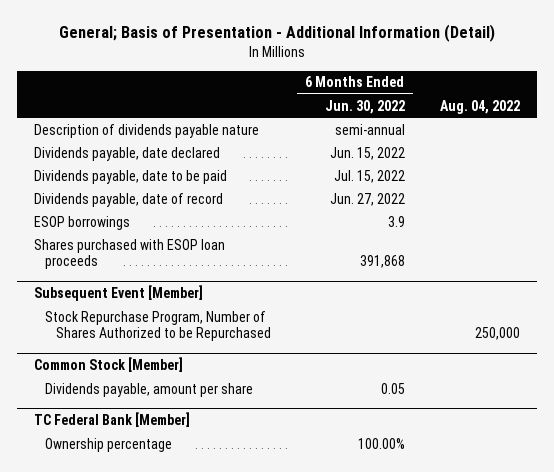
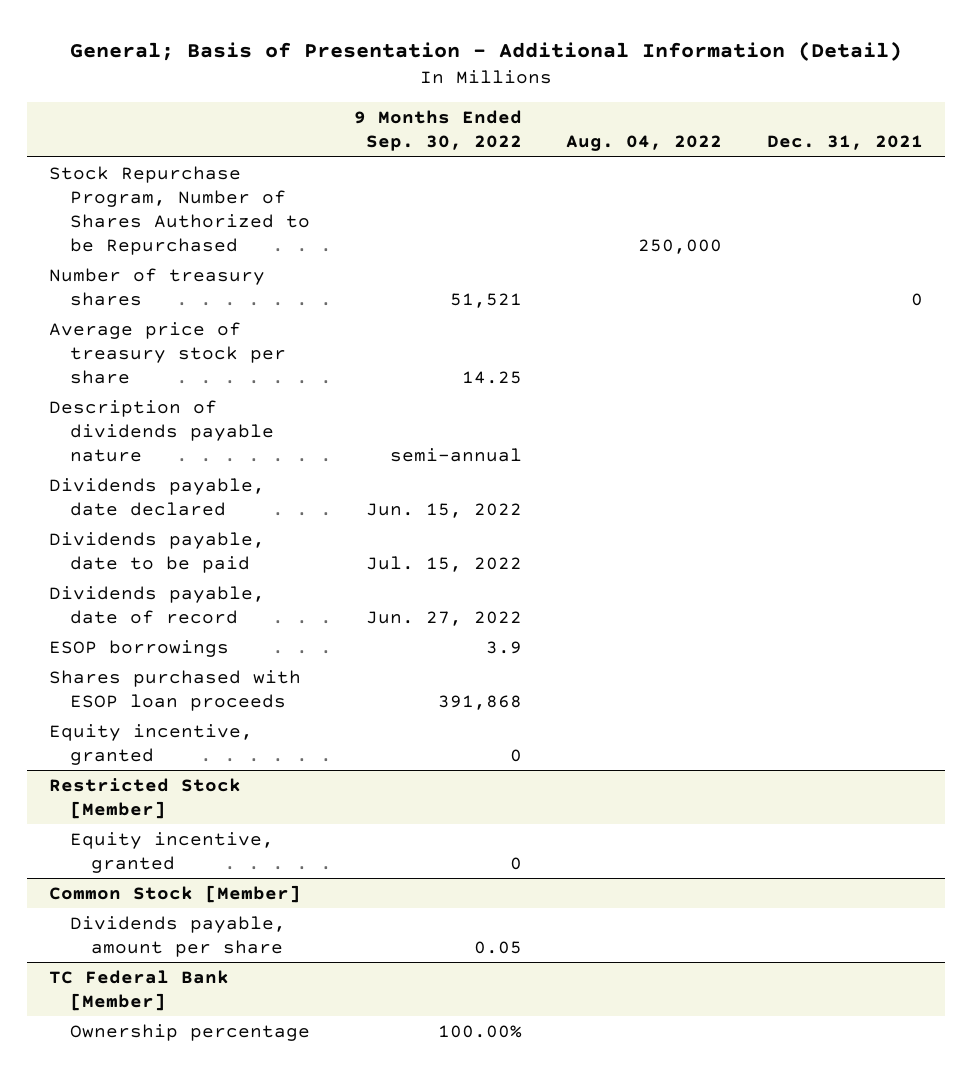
- | 6 Months Ended Jun. 30, 2022 | Aug. 04, 2022
+ | 9 Months Ended Sep. 30, 2022 | Aug. 04, 2022 | Dec. 31, 2021
+ Stock Repurchase Program, Number of Shares Authorized to be Repurchased | | 250,000 |
+ Number of treasury shares | 51,521 | | 0
+ Average price of treasury stock per share | 14.25 | |
- Subsequent Event [Member]
- Stock Repurchase Program, Number of Shares Authorized to be Repurchased | | 250,000
+ Equity incentive, granted | 0 | |
+ Restricted Stock [Member]
+ Equity incentive, granted | 0 | |

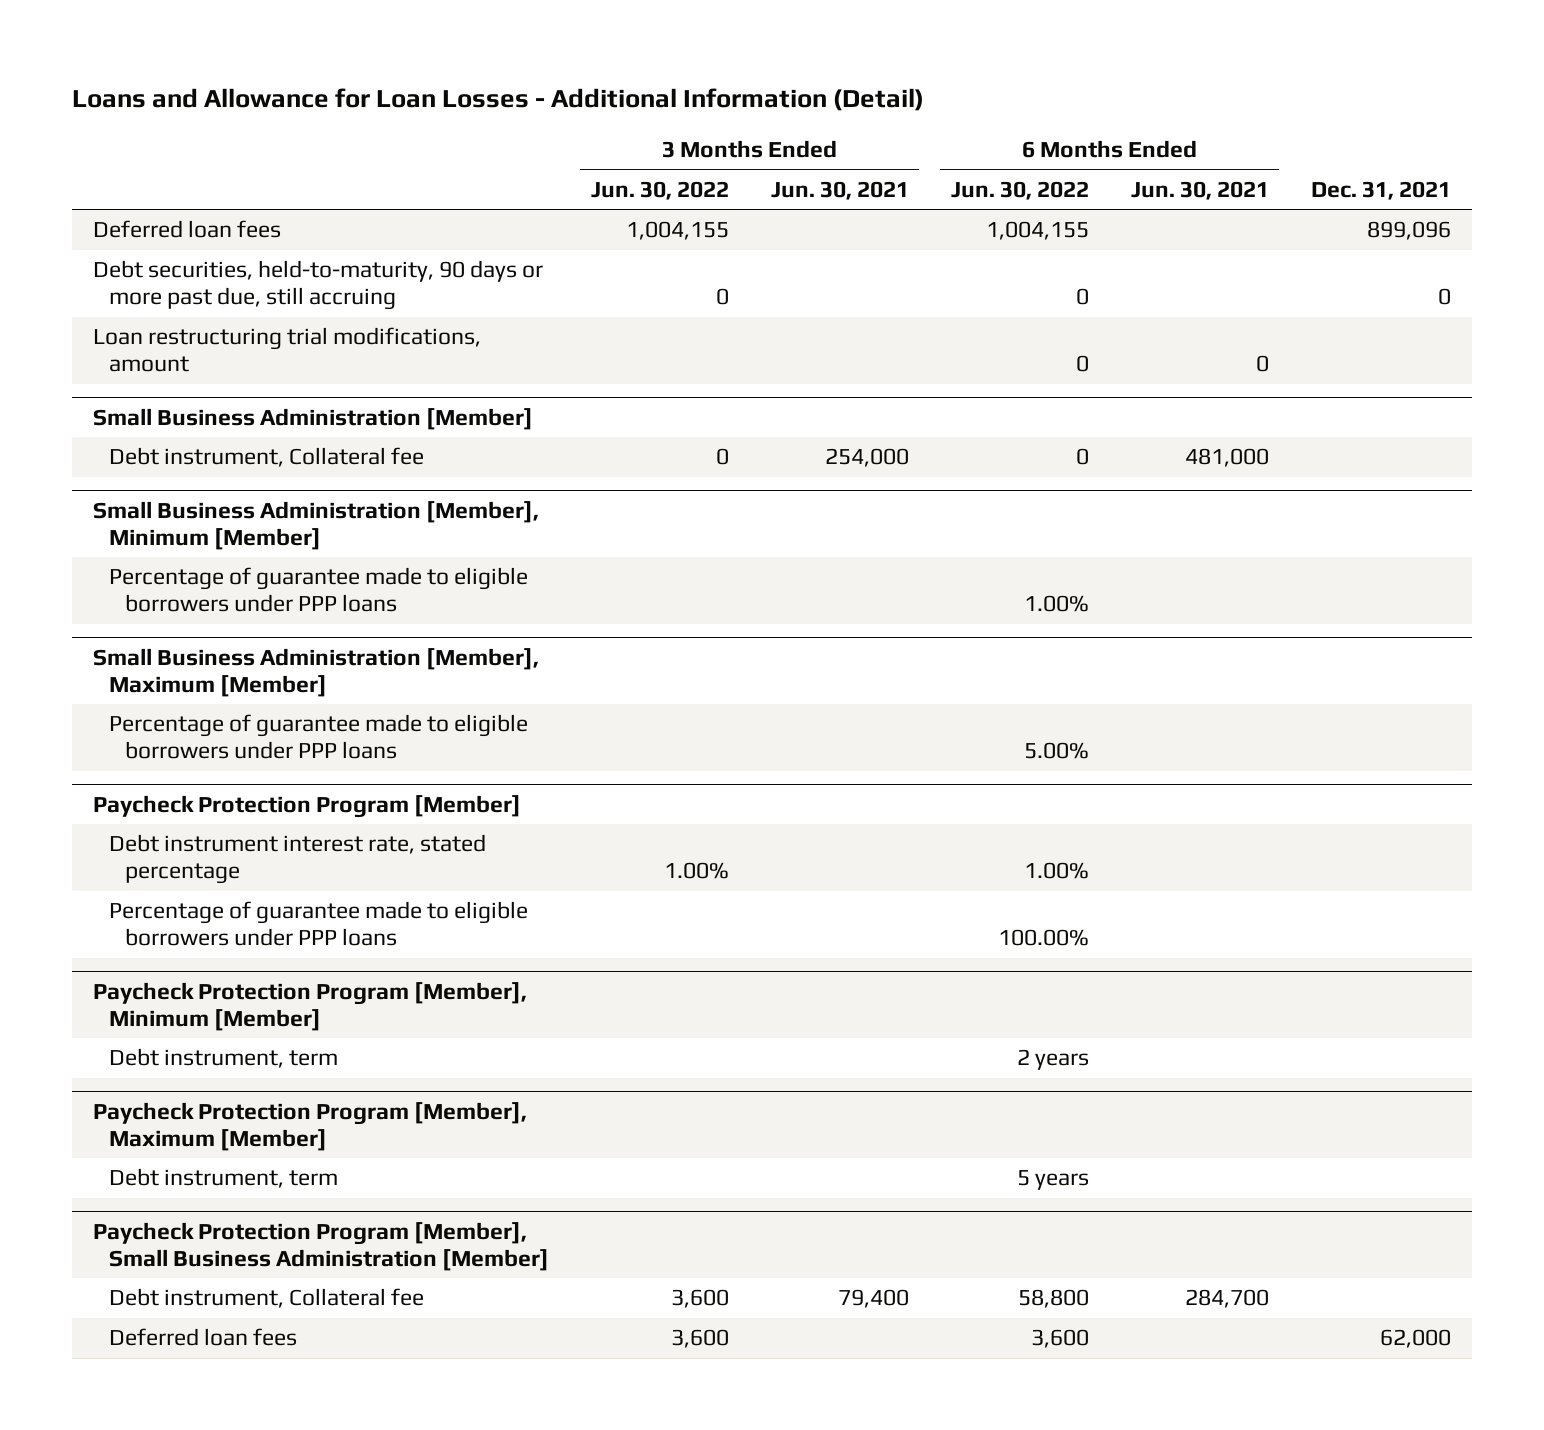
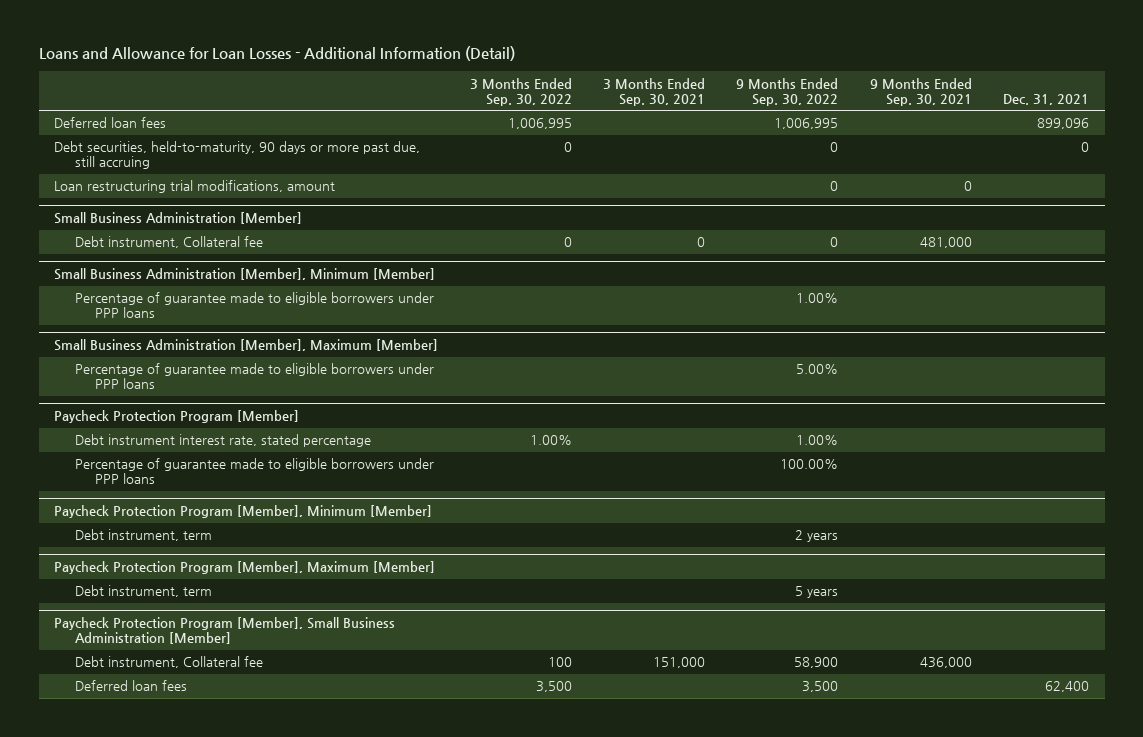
- | 3 Months Ended Jun. 30, 2022 | 3 Months Ended Jun. 30, 2021 | 6 Months Ended Jun. 30, 2022 | 6 Months Ended Jun. 30, 2021 | Dec. 31, 2021
+ | 3 Months Ended Sep. 30, 2022 | 3 Months Ended Sep. 30, 2021 | 9 Months Ended Sep. 30, 2022 | 9 Months Ended Sep. 30, 2021 | Dec. 31, 2021
@ Paycheck Protection Program [Member], Small Business Administration [Member]
- Deferred loan fees | 3,600 | | 3,600 | | 62,000
+ Deferred loan fees | 3,500 | | 3,500 | | 62,400

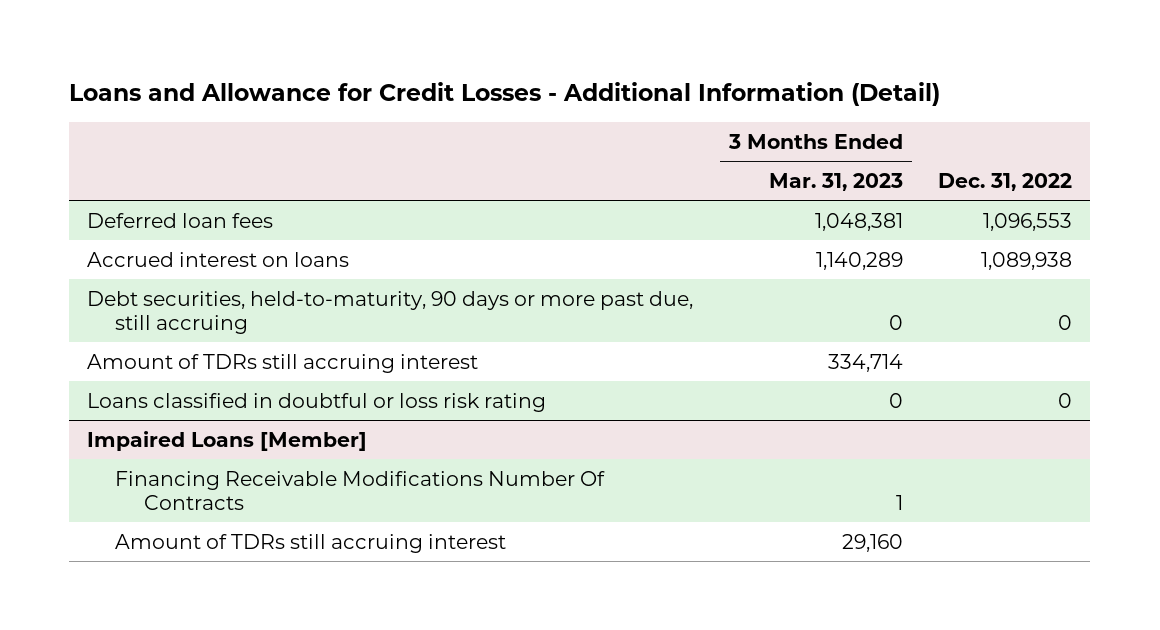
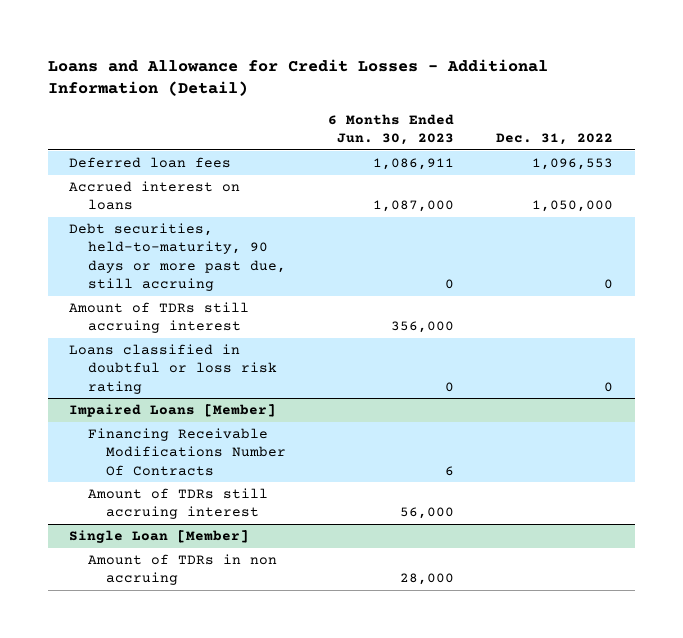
- | 3 Months Ended Mar. 31, 2023 | Dec. 31, 2022
+ | 6 Months Ended Jun. 30, 2023 | Dec. 31, 2022
- Accrued interest on loans | 1,140,289 | 1,089,938
+ Accrued interest on loans | 1,087,000 | 1,050,000
+ Single Loan [Member]
+ Amount of TDRs in non accruing | 28,000 |

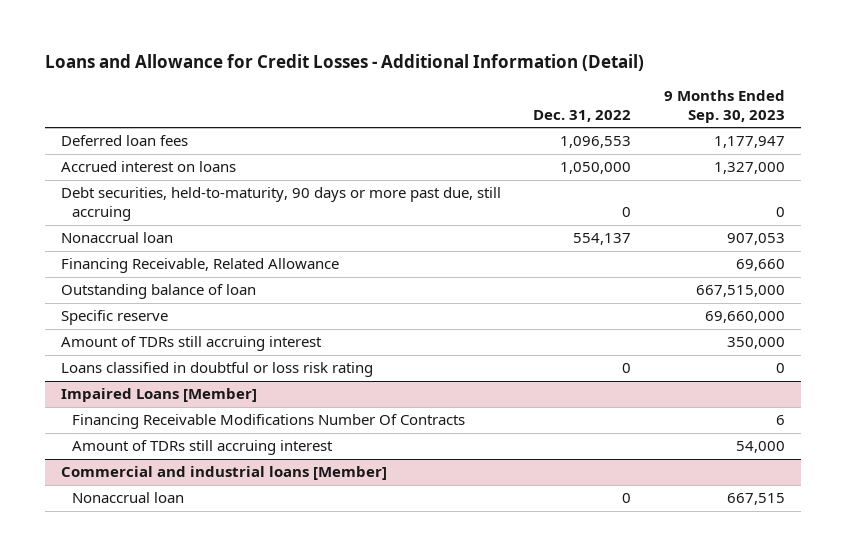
- | 6 Months Ended Jun. 30, 2023 | Dec. 31, 2022
+ | Dec. 31, 2022 | 9 Months Ended Sep. 30, 2023
+ Nonaccrual loan | 554,137 | 907,053
+ Financing Receivable, Related Allowance | | 69,660
+ Outstanding balance of loan | | 667,515,000
+ Specific reserve | | 69,660,000
- Single Loan [Member]
- Amount of TDRs in non accruing | 28,000 |
+ Commercial and industrial loans [Member]
+ Nonaccrual loan | 0 | 667,515

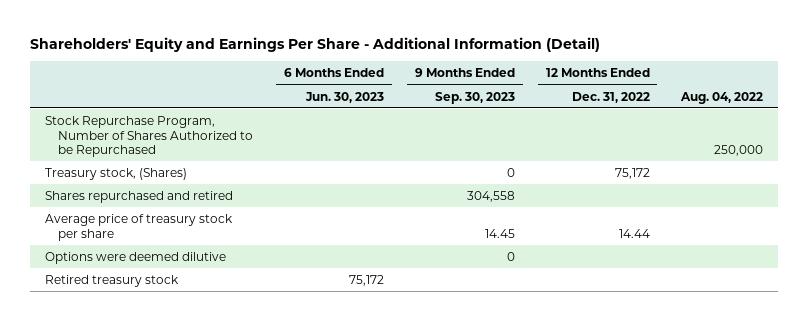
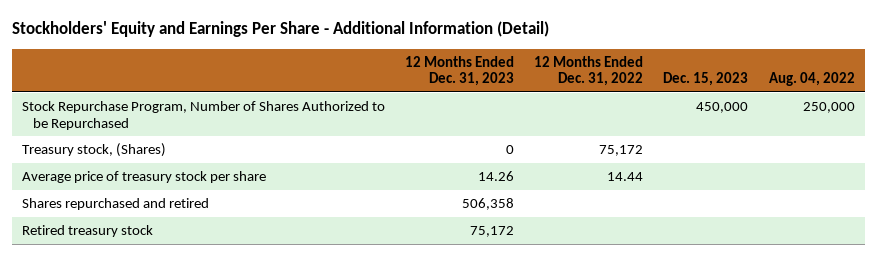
- Shareholders' Equity and Earnings Per Share - Additional Information (Detail)
+ Stockholders' Equity and Earnings Per Share - Additional Information (Detail)
- | 6 Months Ended Jun. 30, 2023 | 9 Months Ended Sep. 30, 2023 | 12 Months Ended Dec. 31, 2022 | Aug. 04, 2022
+ | 12 Months Ended Dec. 31, 2023 | 12 Months Ended Dec. 31, 2022 | Dec. 15, 2023 | Aug. 04, 2022
- Options were deemed dilutive | | 0 | |
moved down: Shares repurchased and retired | 506,358 | | |

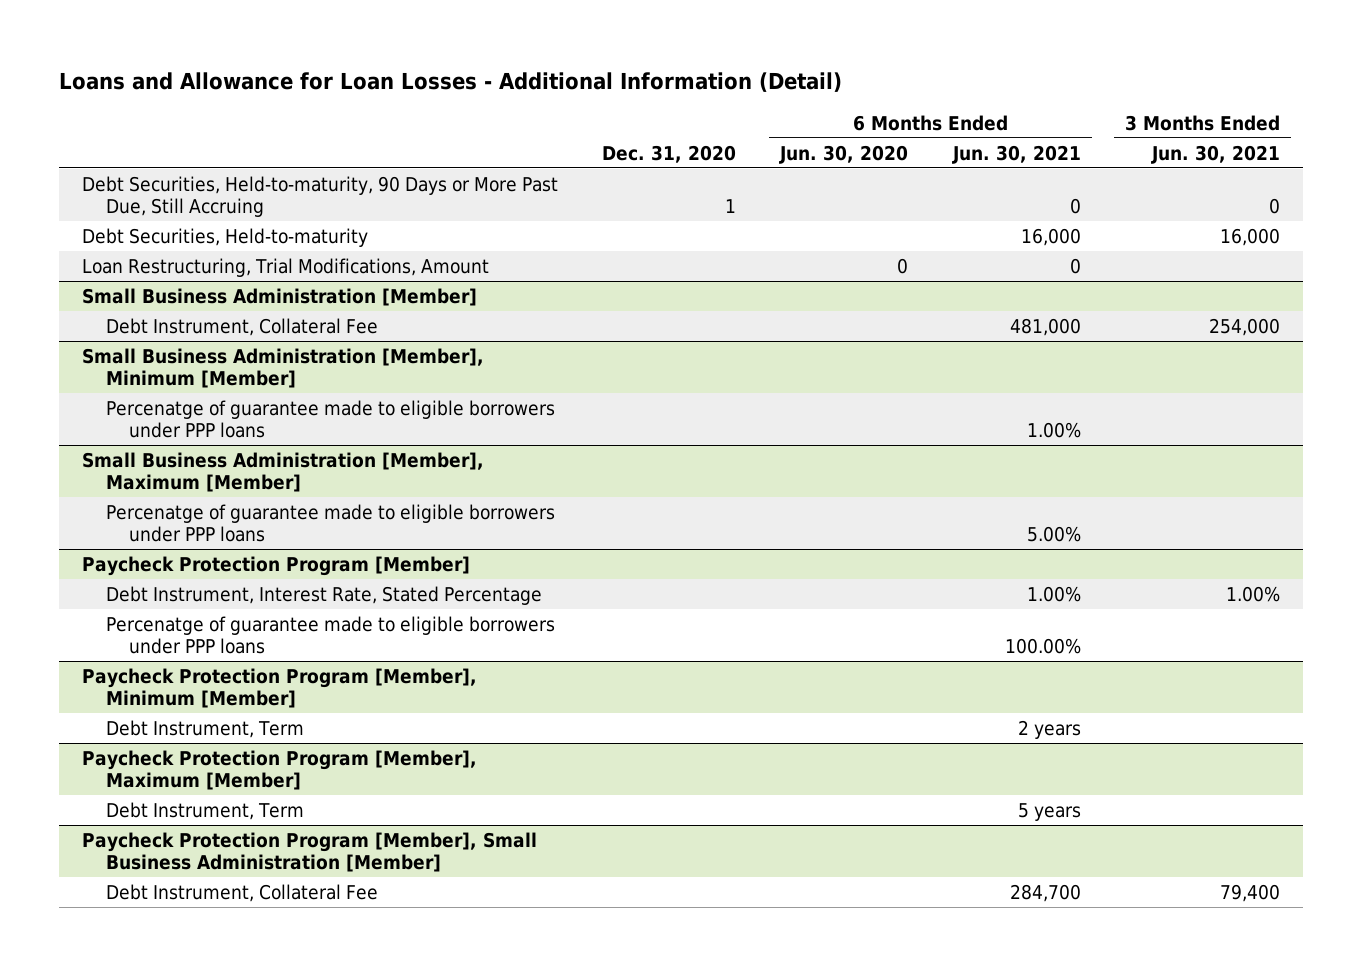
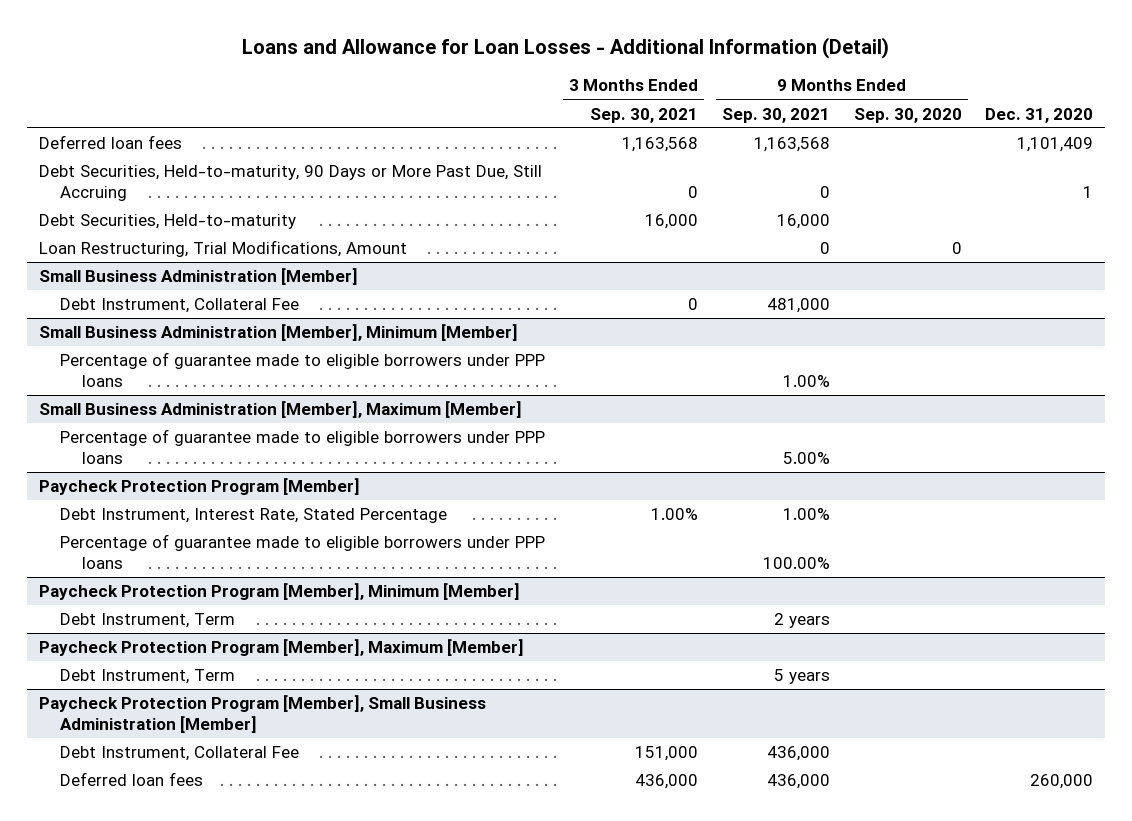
- | Dec. 31, 2020 | 6 Months Ended Jun. 30, 2020 | 6 Months Ended Jun. 30, 2021 | 3 Months Ended Jun. 30, 2021
+ | 3 Months Ended Sep. 30, 2021 | 9 Months Ended Sep. 30, 2021 | 9 Months Ended Sep. 30, 2020 | Dec. 31, 2020
+ Deferred loan fees | 1,163,568 | 1,163,568 | | 1,101,409
@ Small Business Administration [Member], Minimum [Member]
- Percenatge of guarantee made to eligible borrowers under PPP loans | | | 1.00% |
+ Percentage of guarantee made to eligible borrowers under PPP loans | | 1.00% | |
@ Small Business Administration [Member], Maximum [Member]
- Percenatge of guarantee made to eligible borrowers under PPP loans | | | 5.00% |
+ Percentage of guarantee made to eligible borrowers under PPP loans | | 5.00% | |
@ Paycheck Protection Program [Member]
- Percenatge of guarantee made to eligible borrowers under PPP loans | | | 100.00% |
+ Percentage of guarantee made to eligible borrowers under PPP loans | | 100.00% | |
@ Paycheck Protection Program [Member], Small Business Administration [Member]
+ Deferred loan fees | 436,000 | 436,000 | | 260,000

